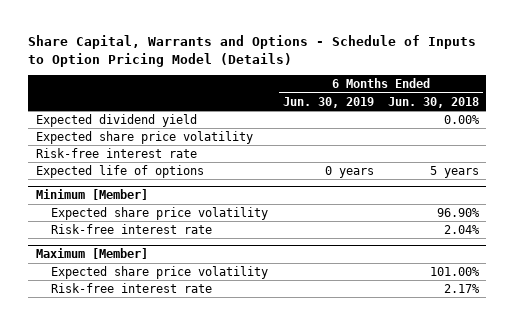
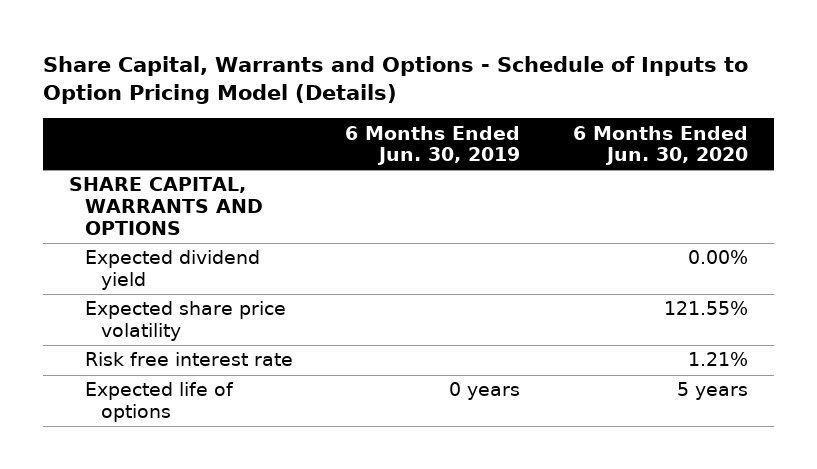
- | 6 Months Ended Jun. 30, 2019 | 6 Months Ended Jun. 30, 2018
+ | 6 Months Ended Jun. 30, 2019 | 6 Months Ended Jun. 30, 2020
+ SHARE CAPITAL, WARRANTS AND OPTIONS
- Risk-free interest rate
+ Risk free interest rate | | 1.21%
- Minimum [Member]
- Expected share price volatility | | 96.90%
- Risk-free interest rate | | 2.04%
- Maximum [Member]
- Expected share price volatility | | 101.00%
- Risk-free interest rate | | 2.17%

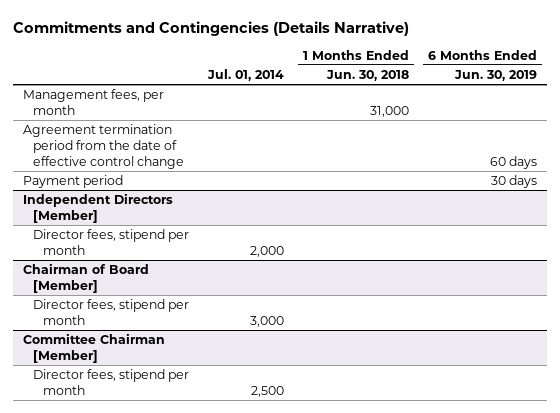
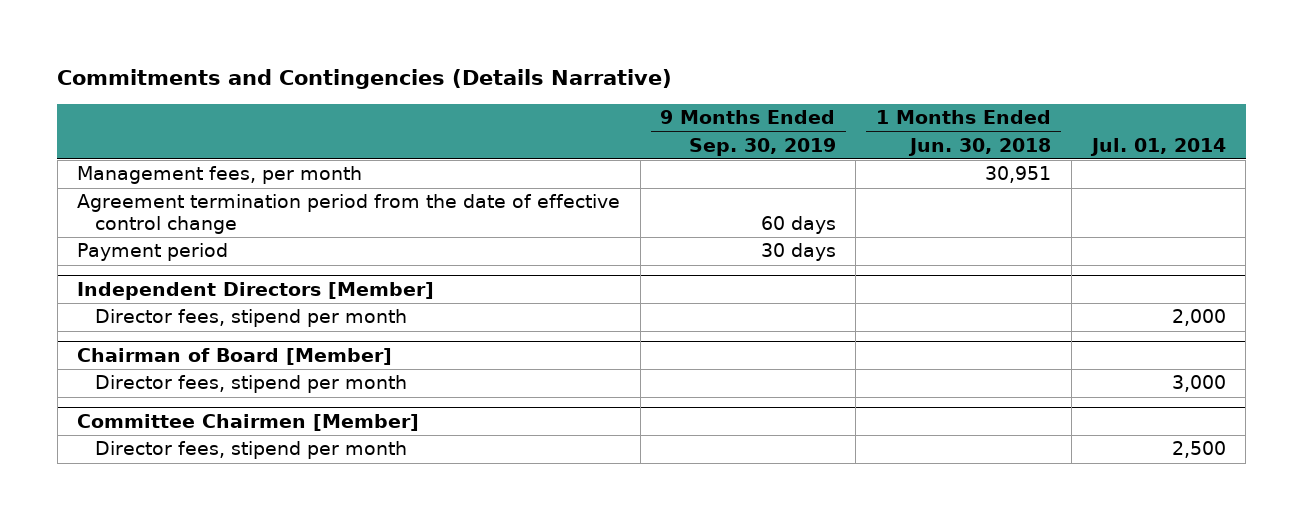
- | Jul. 01, 2014 | 1 Months Ended Jun. 30, 2018 | 6 Months Ended Jun. 30, 2019
+ | 9 Months Ended Sep. 30, 2019 | 1 Months Ended Jun. 30, 2018 | Jul. 01, 2014
- Management fees, per month | | 31,000 |
+ Management fees, per month | | 30,951 |
- Committee Chairman [Member]
+ Committee Chairmen [Member]

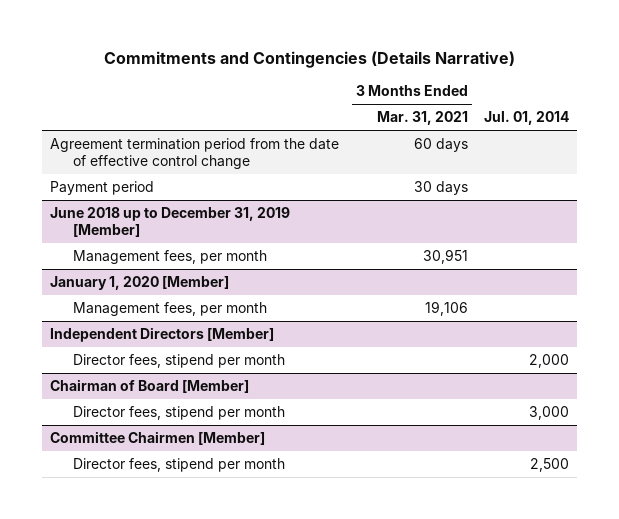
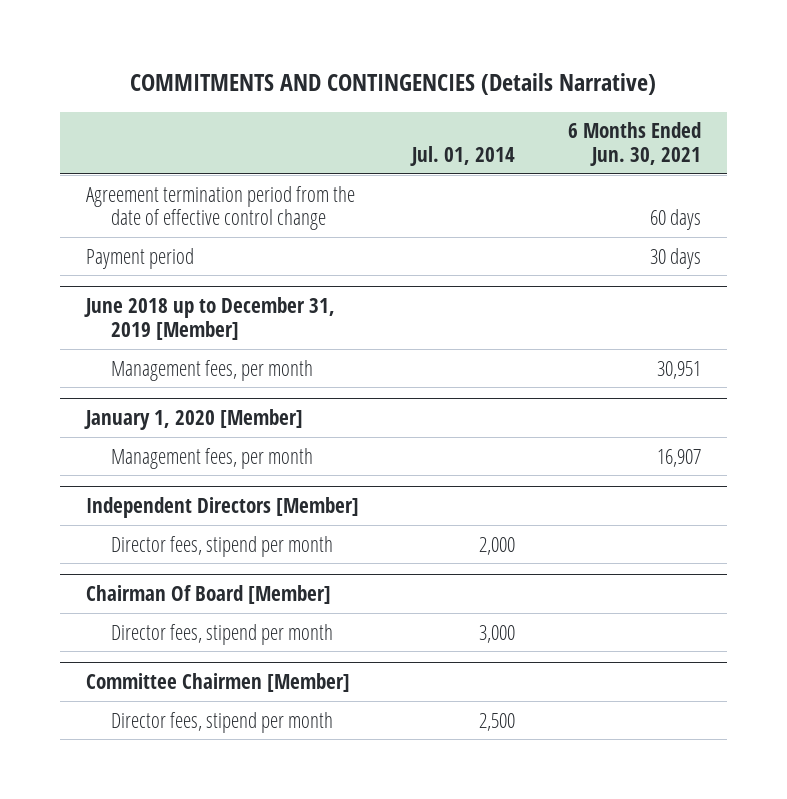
- Commitments and Contingencies (Details Narrative)
+ COMMITMENTS AND CONTINGENCIES (Details Narrative)
- | 3 Months Ended Mar. 31, 2021 | Jul. 01, 2014
+ | Jul. 01, 2014 | 6 Months Ended Jun. 30, 2021
- Chairman of Board [Member]
+ Chairman Of Board [Member]

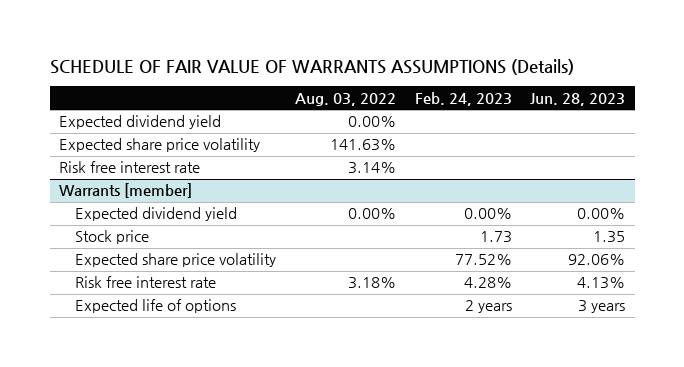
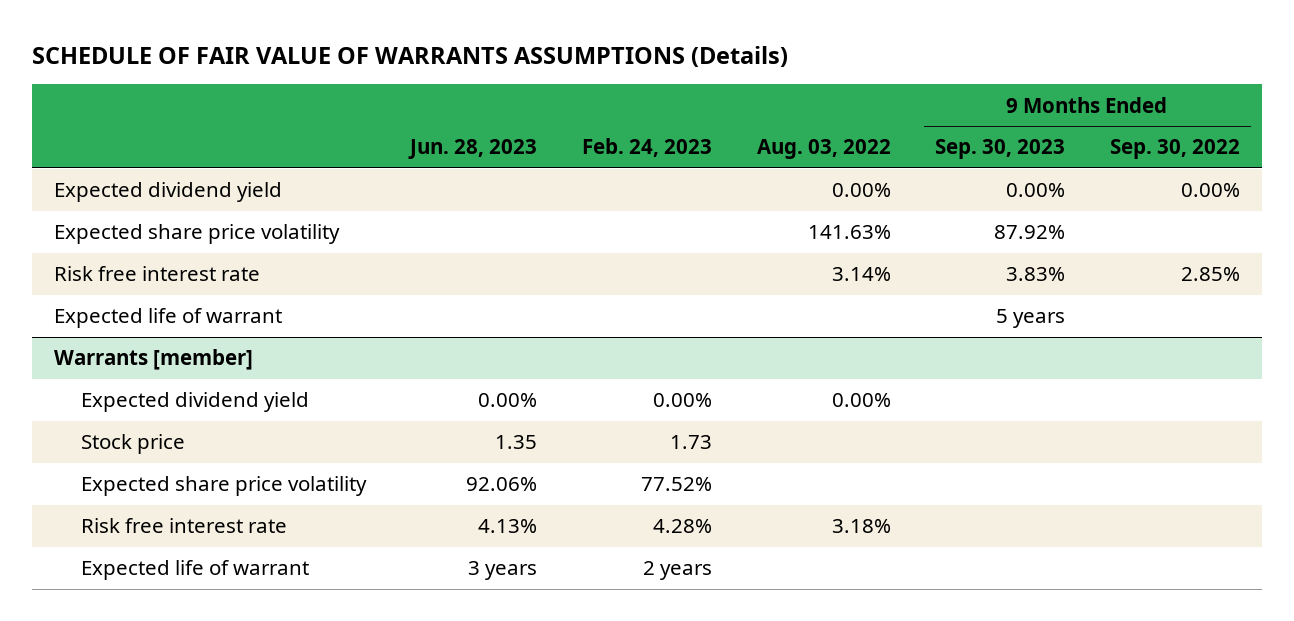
- | Aug. 03, 2022 | Feb. 24, 2023 | Jun. 28, 2023
+ | Jun. 28, 2023 | Feb. 24, 2023 | Aug. 03, 2022 | 9 Months Ended Sep. 30, 2023 | 9 Months Ended Sep. 30, 2022
+ Expected life of warrant | | | | 5 years |
@ Warrants [member]
- Expected life of options | | 2 years | 3 years
+ Expected life of warrant | 3 years | 2 years | | |

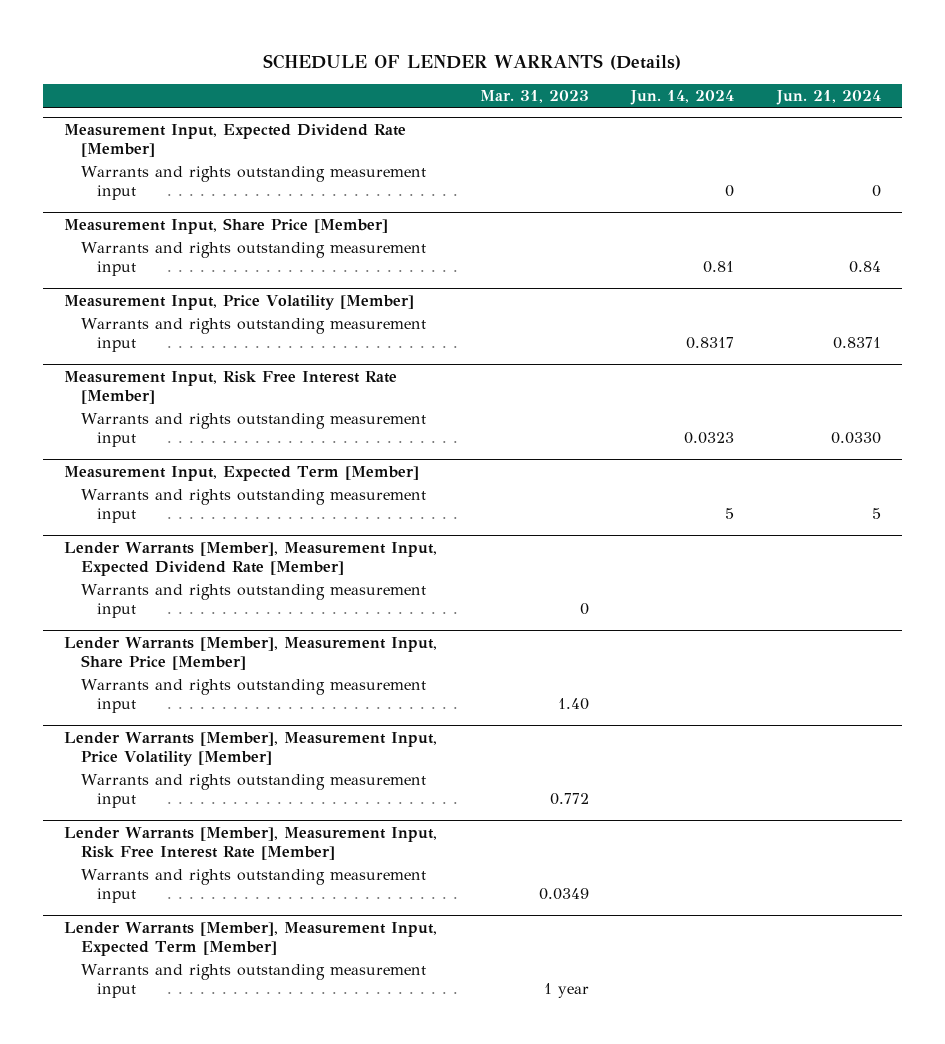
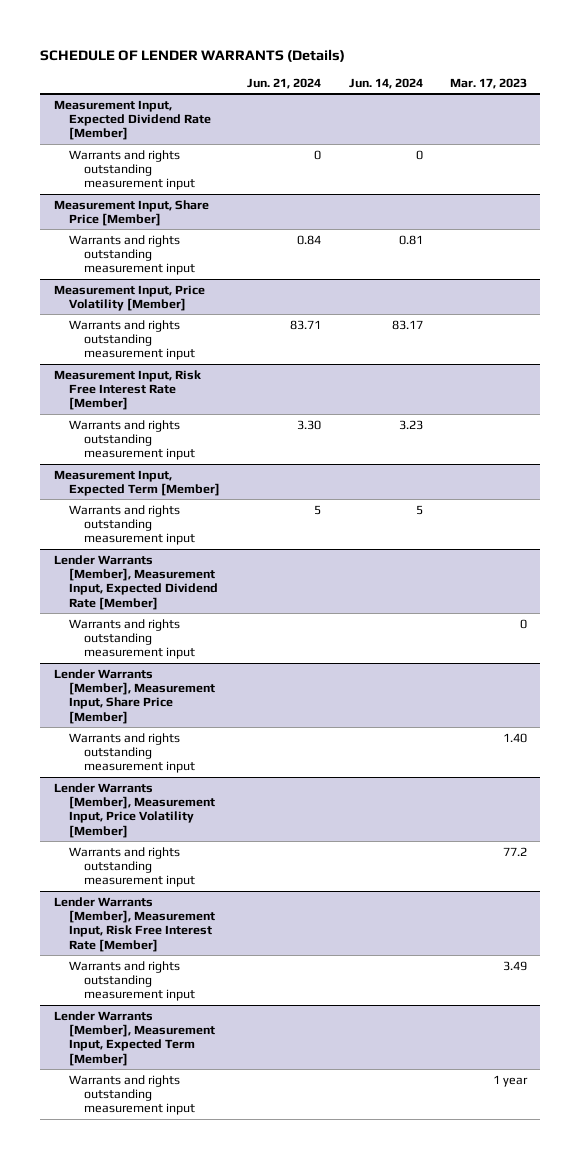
- | Mar. 31, 2023 | Jun. 14, 2024 | Jun. 21, 2024
+ | Jun. 21, 2024 | Jun. 14, 2024 | Mar. 17, 2023
@ Measurement Input, Price Volatility [Member]
- Warrants and rights outstanding measurement input | | 0.8317 | 0.8371
+ Warrants and rights outstanding measurement input | 83.71 | 83.17 |
@ Measurement Input, Risk Free Interest Rate [Member]
- Warrants and rights outstanding measurement input | | 0.0323 | 0.0330
+ Warrants and rights outstanding measurement input | 3.30 | 3.23 |

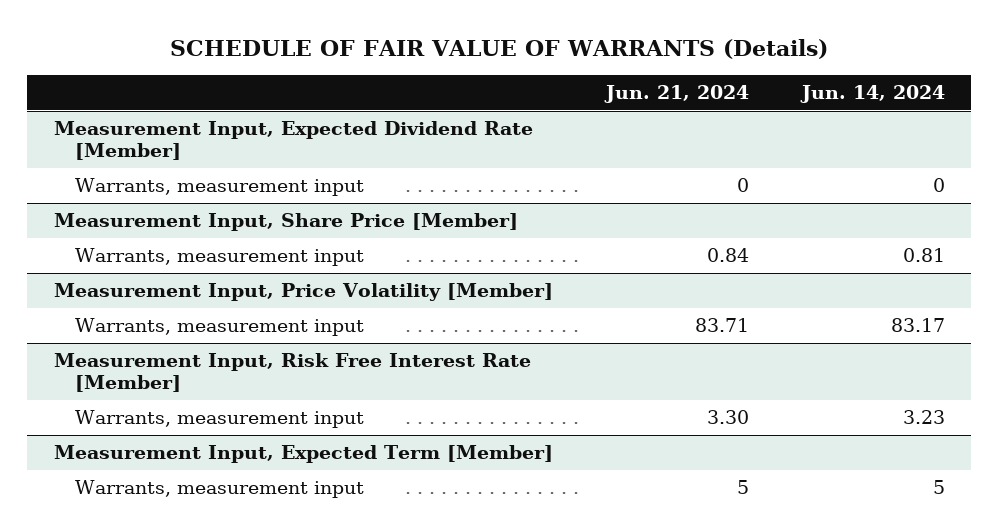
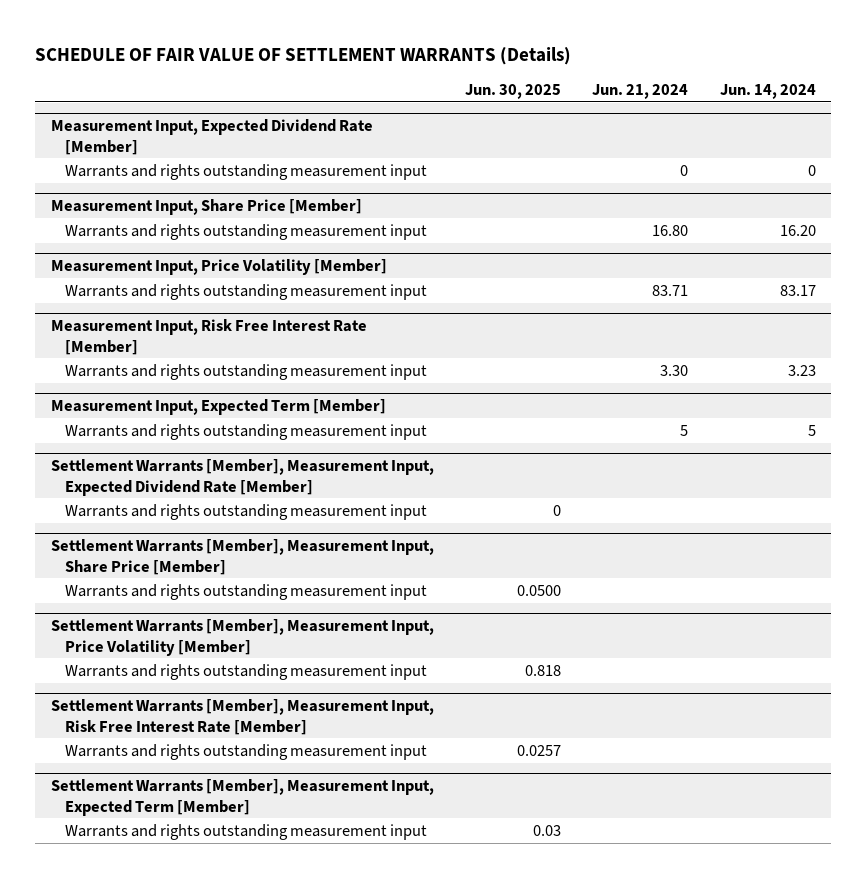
- SCHEDULE OF FAIR VALUE OF WARRANTS (Details)
+ SCHEDULE OF FAIR VALUE OF SETTLEMENT WARRANTS (Details)
- | Jun. 21, 2024 | Jun. 14, 2024
+ | Jun. 30, 2025 | Jun. 21, 2024 | Jun. 14, 2024
@ Measurement Input, Expected Dividend Rate [Member]
- Warrants, measurement input | 0 | 0
+ Warrants and rights outstanding measurement input | | 0 | 0
@ Measurement Input, Share Price [Member]
- Warrants, measurement input | 0.84 | 0.81
+ Warrants and rights outstanding measurement input | | 16.80 | 16.20
@ Measurement Input, Price Volatility [Member]
- Warrants, measurement input | 83.71 | 83.17
+ Warrants and rights outstanding measurement input | | 83.71 | 83.17
@ Measurement Input, Risk Free Interest Rate [Member]
- Warrants, measurement input | 3.30 | 3.23
+ Warrants and rights outstanding measurement input | | 3.30 | 3.23
@ Measurement Input, Expected Term [Member]
- Warrants, measurement input | 5 | 5
+ Warrants and rights outstanding measurement input | | 5 | 5
+ Settlement Warrants [Member], Measurement Input, Expected Dividend Rate [Member]
+ Warrants and rights outstanding measurement input | 0 | |
+ Settlement Warrants [Member], Measurement Input, Share Price [Member]
+ Warrants and rights outstanding measurement input | 0.0500 | |
+ Settlement Warrants [Member], Measurement Input, Price Volatility [Member]
+ Warrants and rights outstanding measurement input | 0.818 | |
+ Settlement Warrants [Member], Measurement Input, Risk Free Interest Rate [Member]
+ Warrants and rights outstanding measurement input | 0.0257 | |
+ Settlement Warrants [Member], Measurement Input, Expected Term [Member]
+ Warrants and rights outstanding measurement input | 0.03 | |

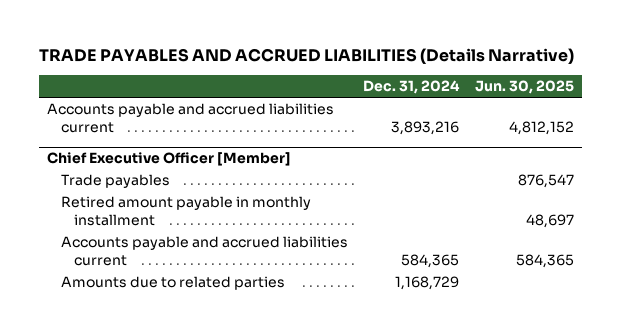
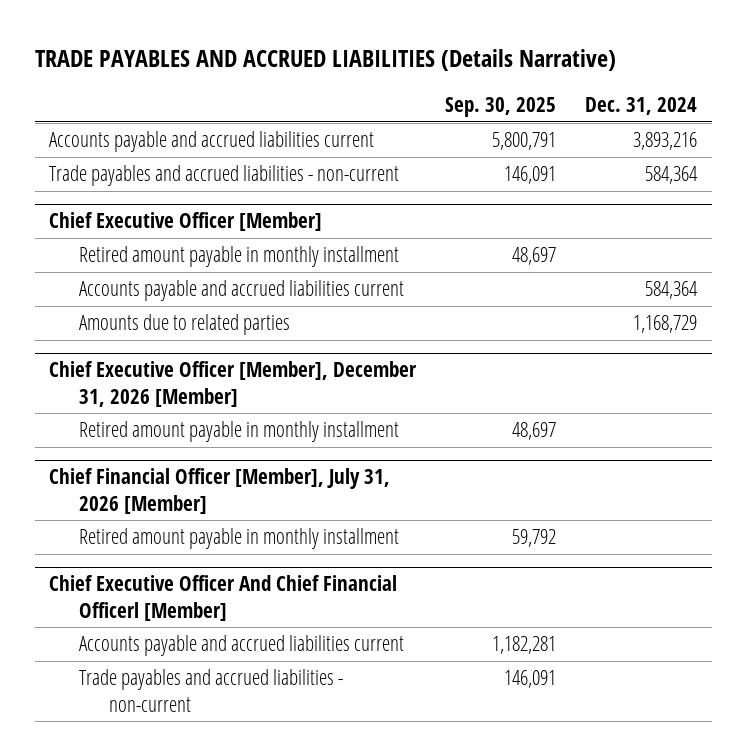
- | Dec. 31, 2024 | Jun. 30, 2025
+ | Sep. 30, 2025 | Dec. 31, 2024
+ Trade payables and accrued liabilities - non-current | 146,091 | 584,364
@ Chief Executive Officer [Member]
- Trade payables | | 876,547
- Accounts payable and accrued liabilities current | 584,365 | 584,365
+ Accounts payable and accrued liabilities current | | 584,364
+ Chief Executive Officer [Member], December 31, 2026 [Member]
+ Retired amount payable in monthly installment | 48,697 |
+ Chief Financial Officer [Member], July 31, 2026 [Member]
+ Retired amount payable in monthly installment | 59,792 |
+ Chief Executive Officer And Chief Financial Officerl [Member]
+ Accounts payable and accrued liabilities current | 1,182,281 |
+ Trade payables and accrued liabilities - non-current | 146,091 |

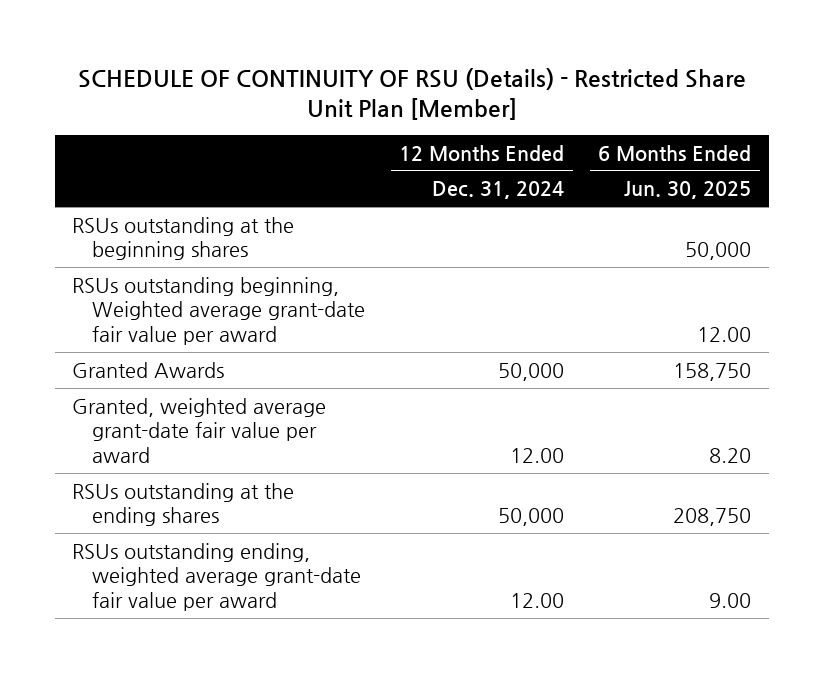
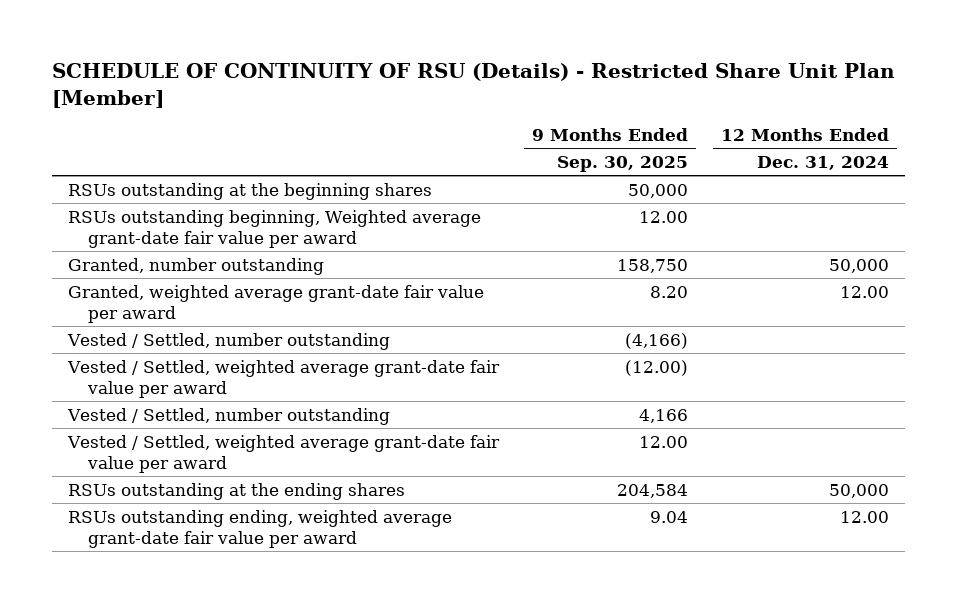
- | 12 Months Ended Dec. 31, 2024 | 6 Months Ended Jun. 30, 2025
+ | 9 Months Ended Sep. 30, 2025 | 12 Months Ended Dec. 31, 2024
- Granted Awards | 50,000 | 158,750
+ Granted, number outstanding | 158,750 | 50,000
+ Vested / Settled, number outstanding | (4,166) |
+ Vested / Settled, weighted average grant-date fair value per award | (12.00) |
+ Vested / Settled, number outstanding | 4,166 |
+ Vested / Settled, weighted average grant-date fair value per award | 12.00 |

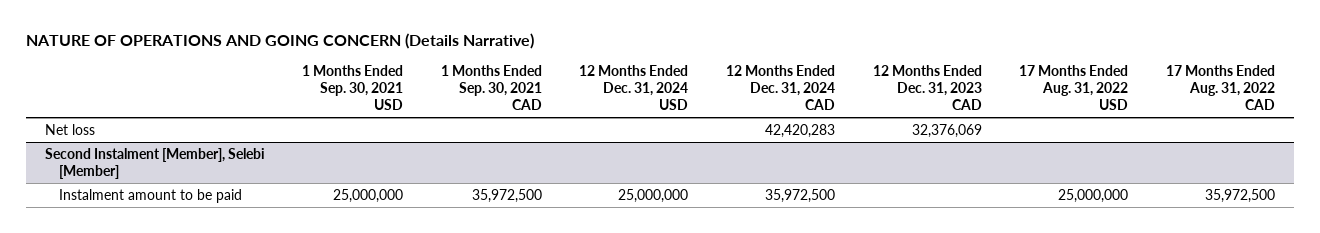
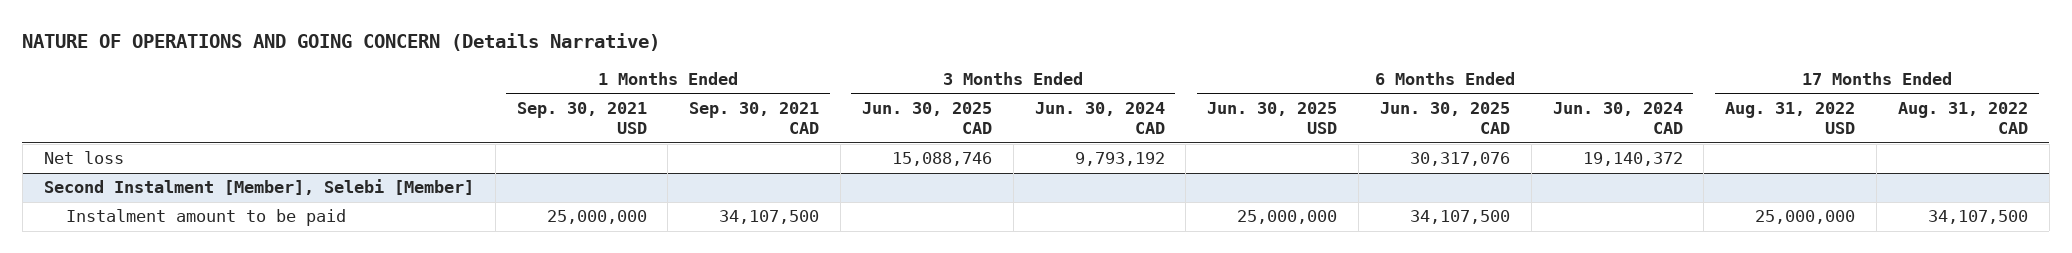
- | 1 Months Ended Sep. 30, 2021 USD | 1 Months Ended Sep. 30, 2021 CAD | 12 Months Ended Dec. 31, 2024 USD | 12 Months Ended Dec. 31, 2024 CAD | 12 Months Ended Dec. 31, 2023 CAD | 17 Months Ended Aug. 31, 2022 USD | 17 Months Ended Aug. 31, 2022 CAD
+ | 1 Months Ended Sep. 30, 2021 USD | 1 Months Ended Sep. 30, 2021 CAD | 3 Months Ended Jun. 30, 2025 CAD | 3 Months Ended Jun. 30, 2024 CAD | 6 Months Ended Jun. 30, 2025 USD | 6 Months Ended Jun. 30, 2025 CAD | 6 Months Ended Jun. 30, 2024 CAD | 17 Months Ended Aug. 31, 2022 USD | 17 Months Ended Aug. 31, 2022 CAD
@ Second Instalment [Member], Selebi [Member]
- Instalment amount to be paid | 25,000,000 | 35,972,500 | 25,000,000 | 35,972,500 | | 25,000,000 | 35,972,500
+ Instalment amount to be paid | 25,000,000 | 34,107,500 | | | 25,000,000 | 34,107,500 | | 25,000,000 | 34,107,500

